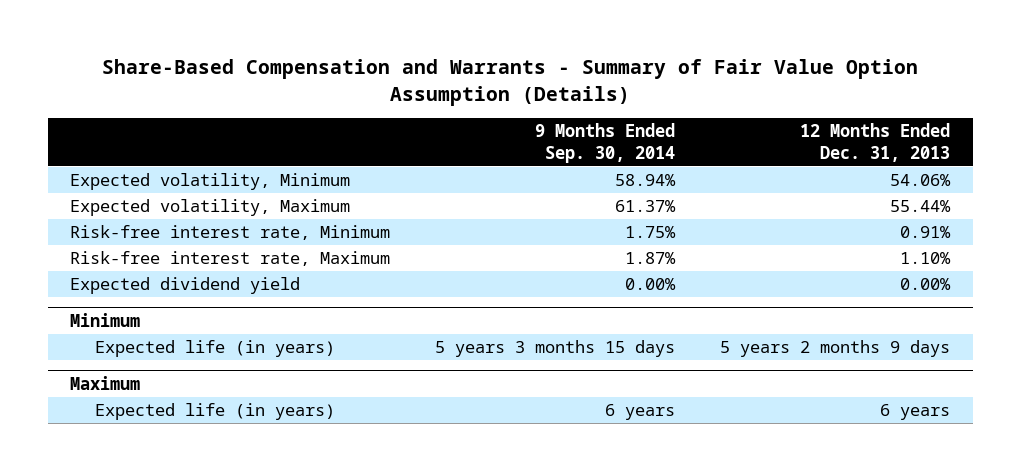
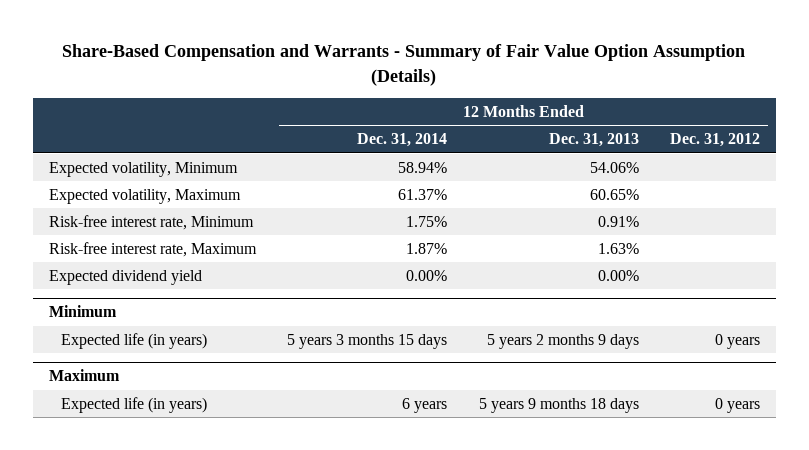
- | 9 Months Ended Sep. 30, 2014 | 12 Months Ended Dec. 31, 2013
+ | 12 Months Ended Dec. 31, 2014 | 12 Months Ended Dec. 31, 2013 | 12 Months Ended Dec. 31, 2012
- Expected volatility, Maximum | 61.37% | 55.44%
+ Expected volatility, Maximum | 61.37% | 60.65% |
- Risk-free interest rate, Maximum | 1.87% | 1.10%
+ Risk-free interest rate, Maximum | 1.87% | 1.63% |
@ Maximum
- Expected life (in years) | 6 years | 6 years
+ Expected life (in years) | 6 years | 5 years 9 months 18 days | 0 years

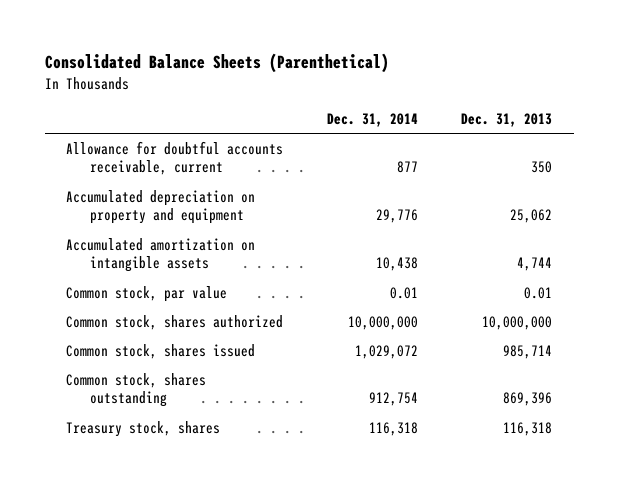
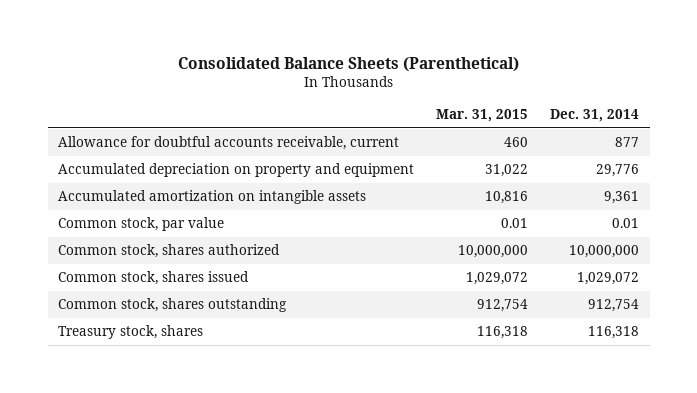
- | Dec. 31, 2014 | Dec. 31, 2013
+ | Mar. 31, 2015 | Dec. 31, 2014
- Accumulated amortization on intangible assets | 10,438 | 4,744
+ Accumulated amortization on intangible assets | 10,816 | 9,361

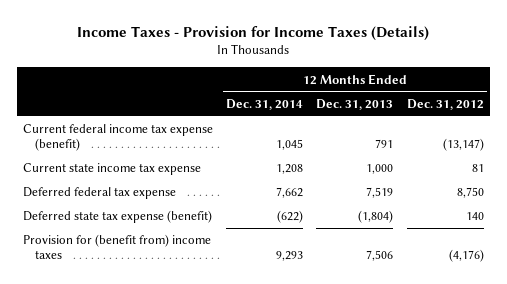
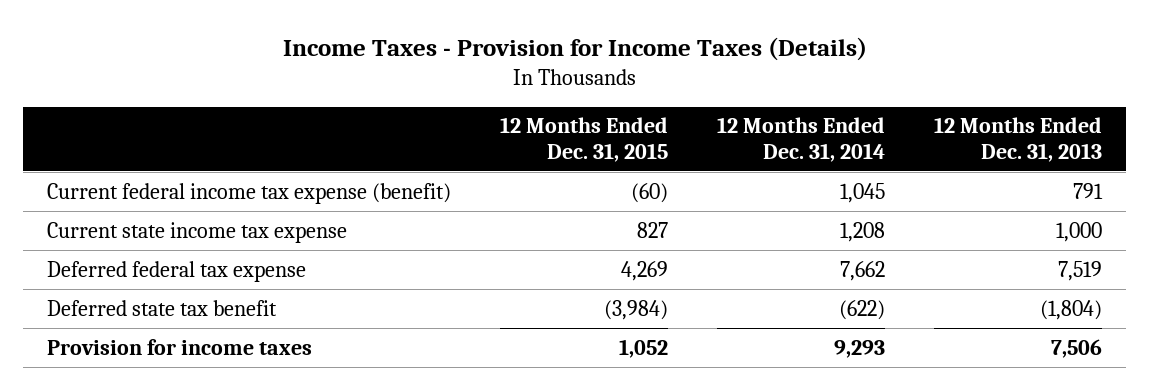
- | 12 Months Ended Dec. 31, 2014 | 12 Months Ended Dec. 31, 2013 | 12 Months Ended Dec. 31, 2012
+ | 12 Months Ended Dec. 31, 2015 | 12 Months Ended Dec. 31, 2014 | 12 Months Ended Dec. 31, 2013
- Deferred state tax expense (benefit) | (622) | (1,804) | 140
- Provision for (benefit from) income taxes | 9,293 | 7,506 | (4,176)
+ Deferred state tax benefit | (3,984) | (622) | (1,804)
+ Provision for income taxes | 1,052 | 9,293 | 7,506

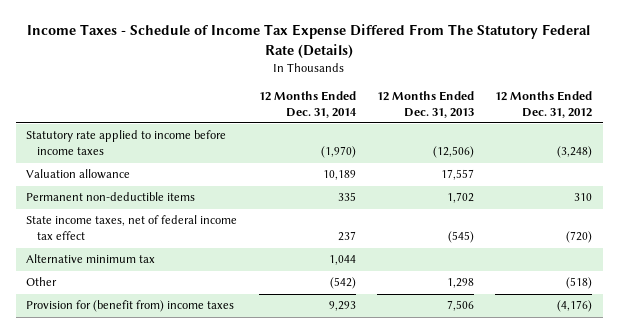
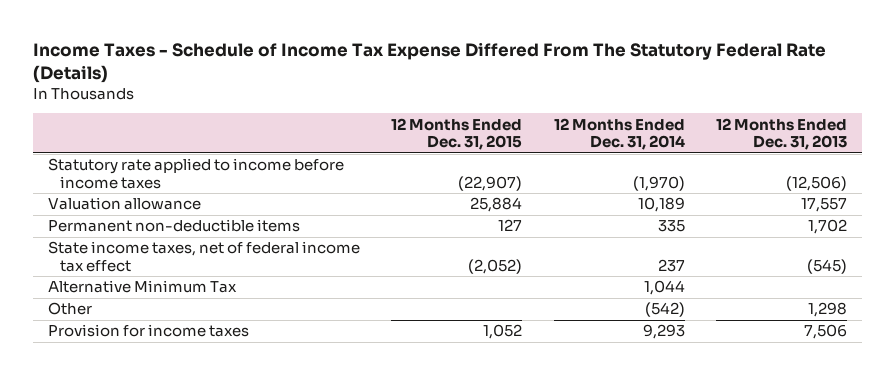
- | 12 Months Ended Dec. 31, 2014 | 12 Months Ended Dec. 31, 2013 | 12 Months Ended Dec. 31, 2012
+ | 12 Months Ended Dec. 31, 2015 | 12 Months Ended Dec. 31, 2014 | 12 Months Ended Dec. 31, 2013
- Alternative minimum tax | 1,044 | |
+ Alternative Minimum Tax | | 1,044 |
- Provision for (benefit from) income taxes | 9,293 | 7,506 | (4,176)
+ Provision for income taxes | 1,052 | 9,293 | 7,506

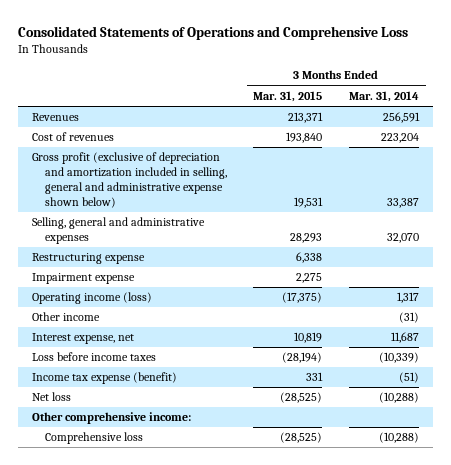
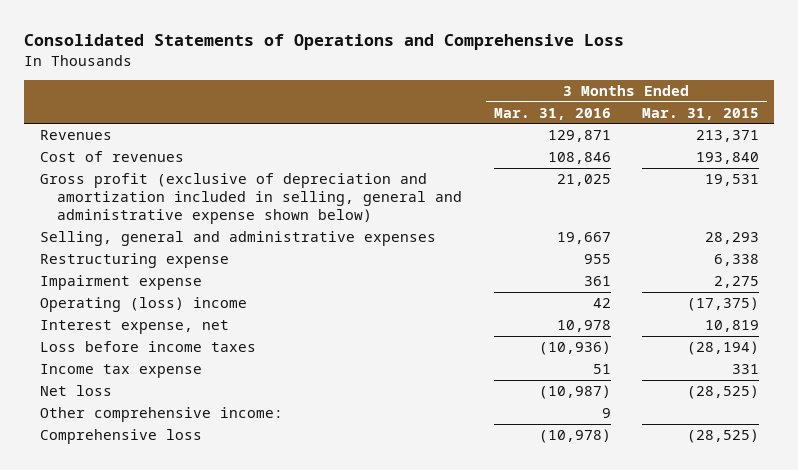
- | 3 Months Ended Mar. 31, 2015 | 3 Months Ended Mar. 31, 2014
+ | 3 Months Ended Mar. 31, 2016 | 3 Months Ended Mar. 31, 2015
- Operating income (loss) | (17,375) | 1,317
- Other income | | (31)
+ Operating (loss) income | 42 | (17,375)
- Income tax expense (benefit) | 331 | (51)
+ Income tax expense | 51 | 331

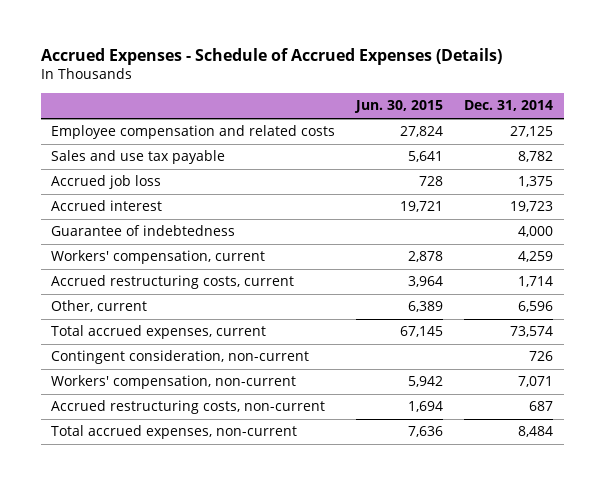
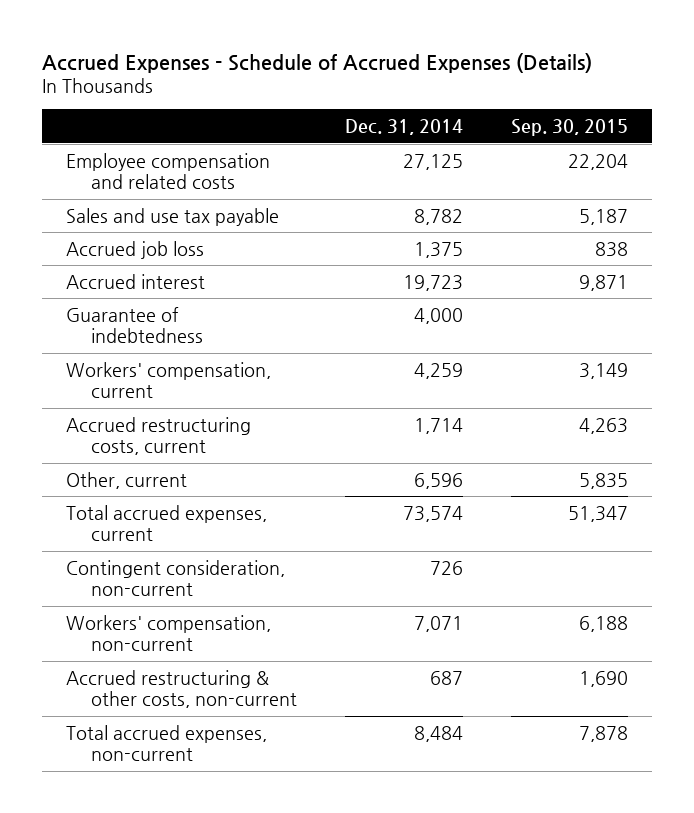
- | Jun. 30, 2015 | Dec. 31, 2014
+ | Dec. 31, 2014 | Sep. 30, 2015
- Accrued restructuring costs, non-current | 1,694 | 687
+ Accrued restructuring & other costs, non-current | 687 | 1,690

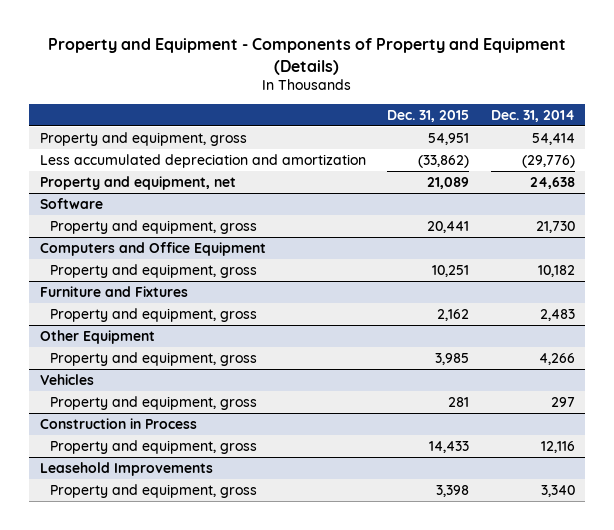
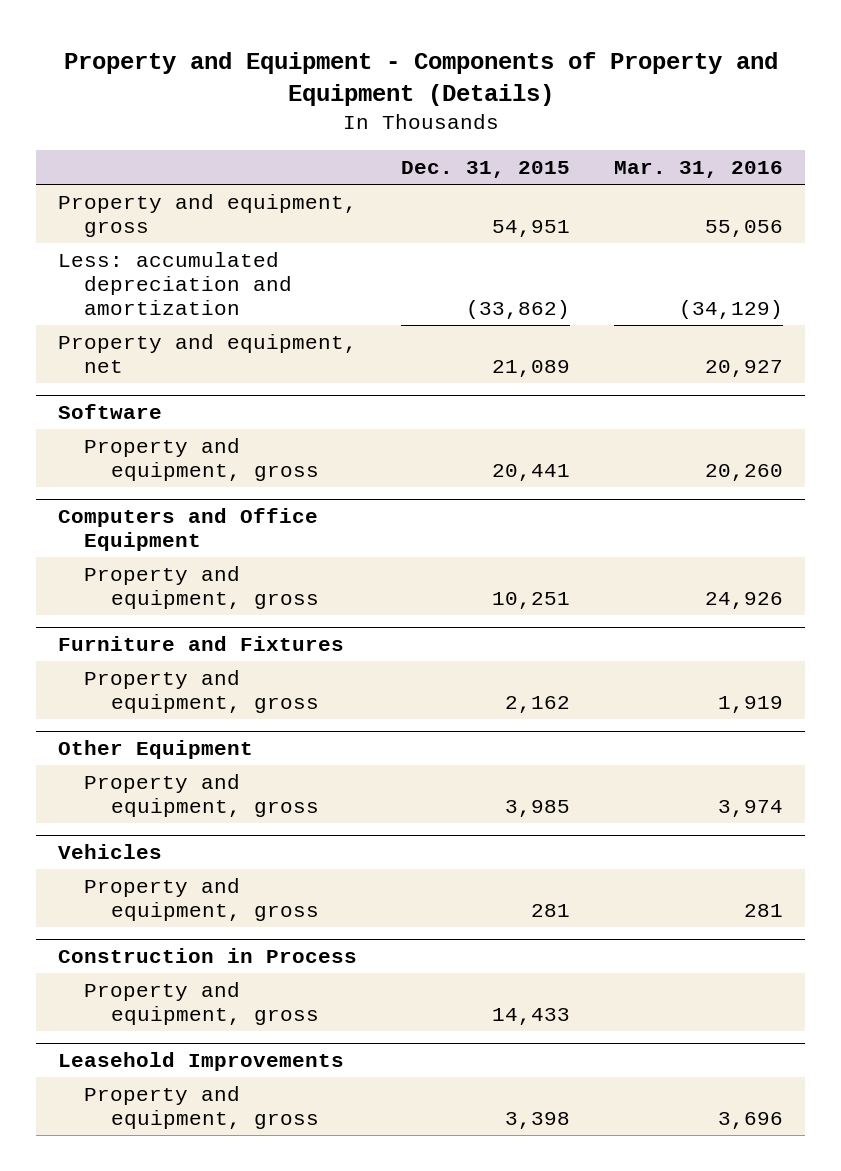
- | Dec. 31, 2015 | Dec. 31, 2014
+ | Dec. 31, 2015 | Mar. 31, 2016
- Less accumulated depreciation and amortization | (33,862) | (29,776)
+ Less: accumulated depreciation and amortization | (33,862) | (34,129)

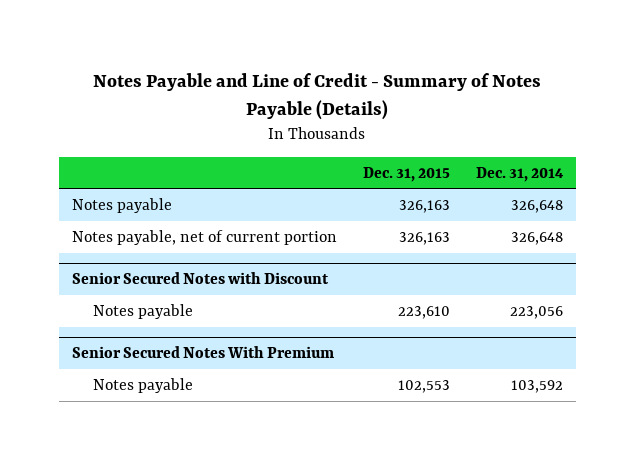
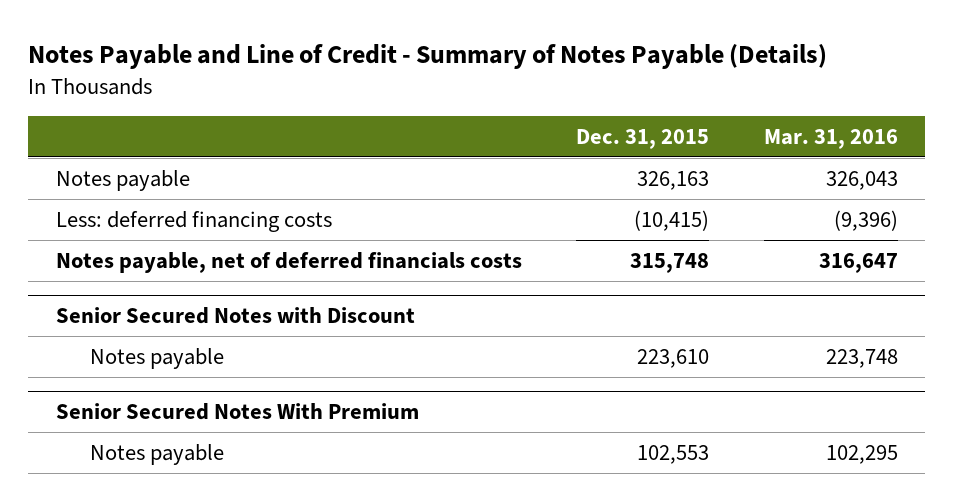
- | Dec. 31, 2015 | Dec. 31, 2014
+ | Dec. 31, 2015 | Mar. 31, 2016
- Notes payable, net of current portion | 326,163 | 326,648
+ Less: deferred financing costs | (10,415) | (9,396)
+ Notes payable, net of deferred financials costs | 315,748 | 316,647

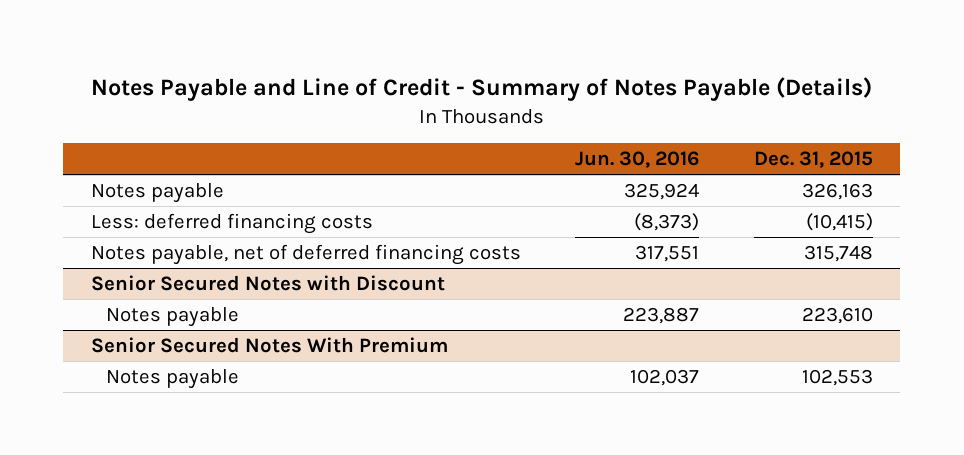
- | Dec. 31, 2015 | Mar. 31, 2016
+ | Jun. 30, 2016 | Dec. 31, 2015
- Notes payable, net of deferred financials costs | 315,748 | 316,647
+ Notes payable, net of deferred financing costs | 317,551 | 315,748

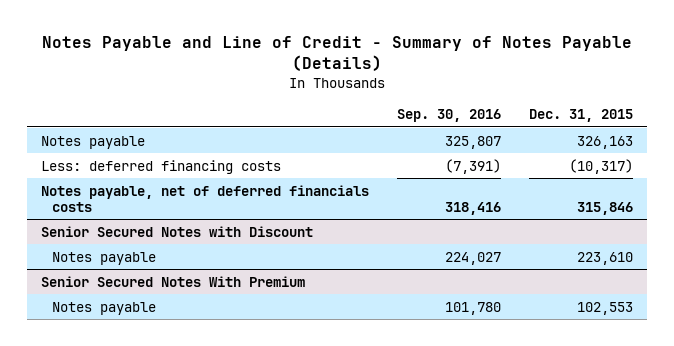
- | Jun. 30, 2016 | Dec. 31, 2015
+ | Sep. 30, 2016 | Dec. 31, 2015
- Less: deferred financing costs | (8,373) | (10,415)
- Notes payable, net of deferred financing costs | 317,551 | 315,748
+ Less: deferred financing costs | (7,391) | (10,317)
+ Notes payable, net of deferred financials costs | 318,416 | 315,846

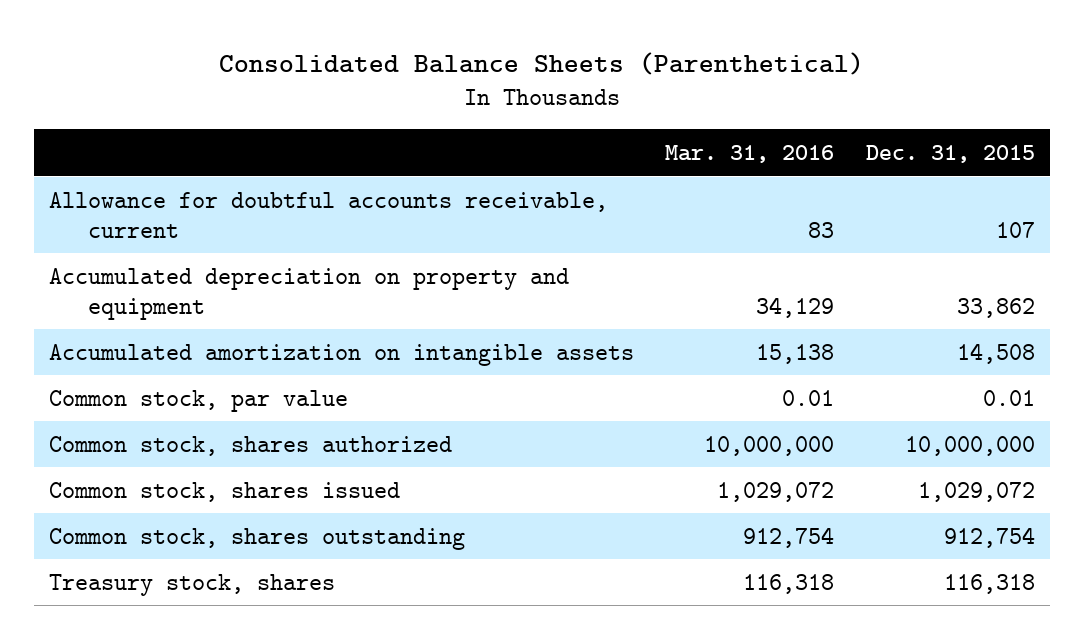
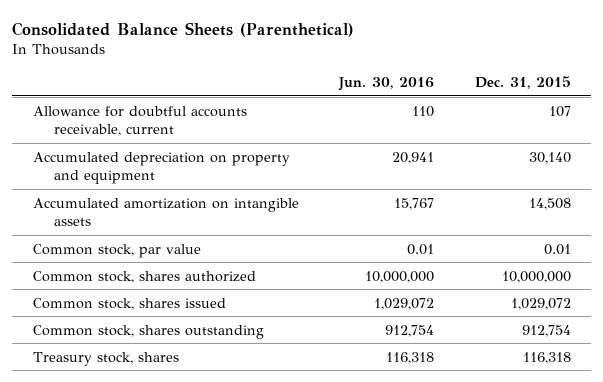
- | Mar. 31, 2016 | Dec. 31, 2015
+ | Jun. 30, 2016 | Dec. 31, 2015
- Accumulated depreciation on property and equipment | 34,129 | 33,862
+ Accumulated depreciation on property and equipment | 20,941 | 30,140

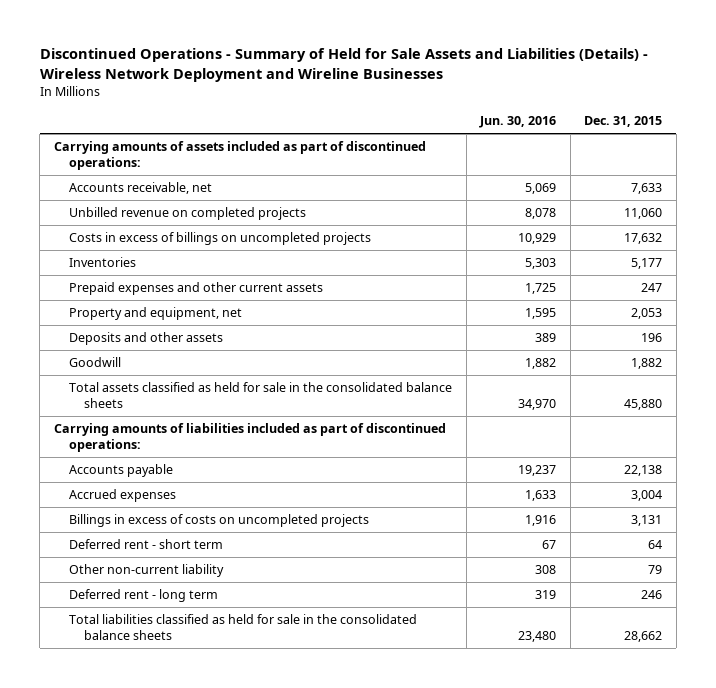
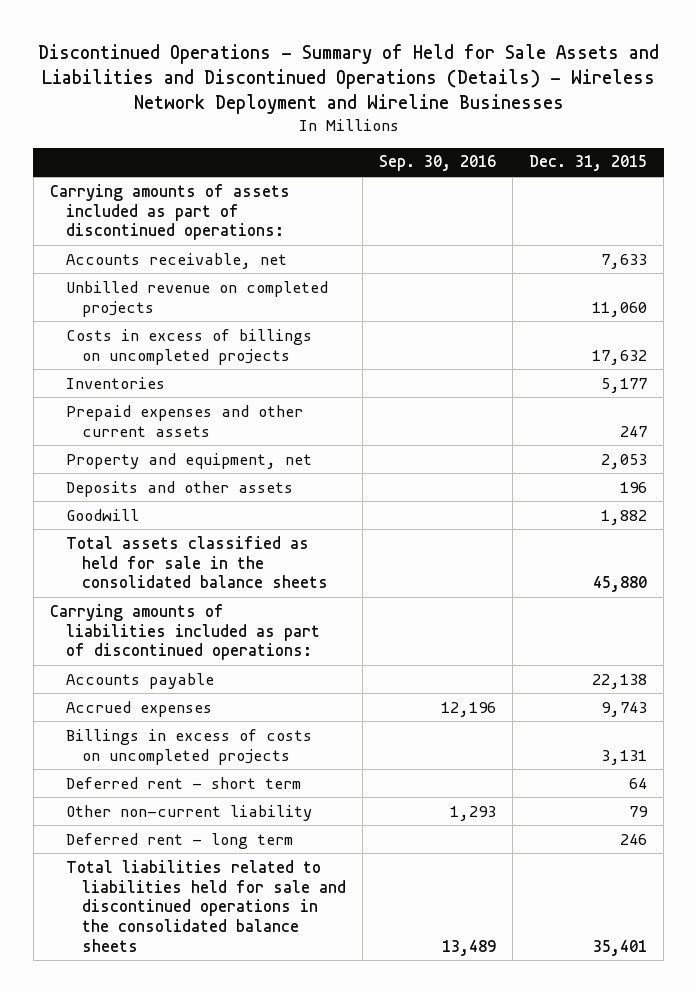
- Discontinued Operations - Summary of Held for Sale Assets and Liabilities (Details) - Wireless Network Deployment and Wireline Businesses
+ Discontinued Operations - Summary of Held for Sale Assets and Liabilities and Discontinued Operations (Details) - Wireless Network Deployment and Wireline Businesses
- | Jun. 30, 2016 | Dec. 31, 2015
+ | Sep. 30, 2016 | Dec. 31, 2015
- Accrued expenses | 1,633 | 3,004
+ Accrued expenses | 12,196 | 9,743
- Total liabilities classified as held for sale in the consolidated balance sheets | 23,480 | 28,662
+ Total liabilities related to liabilities held for sale and discontinued operations in the consolidated balance sheets | 13,489 | 35,401

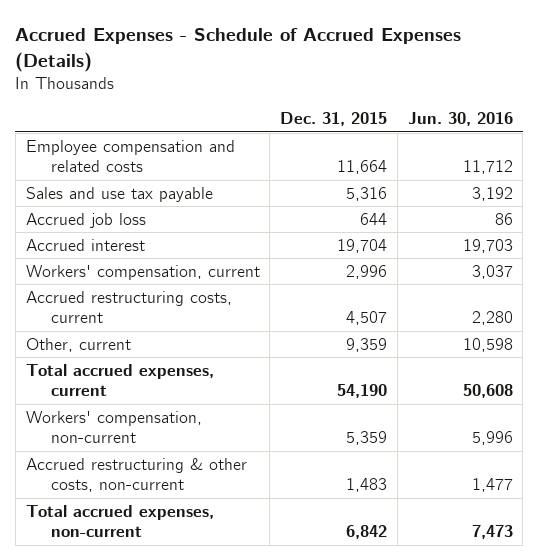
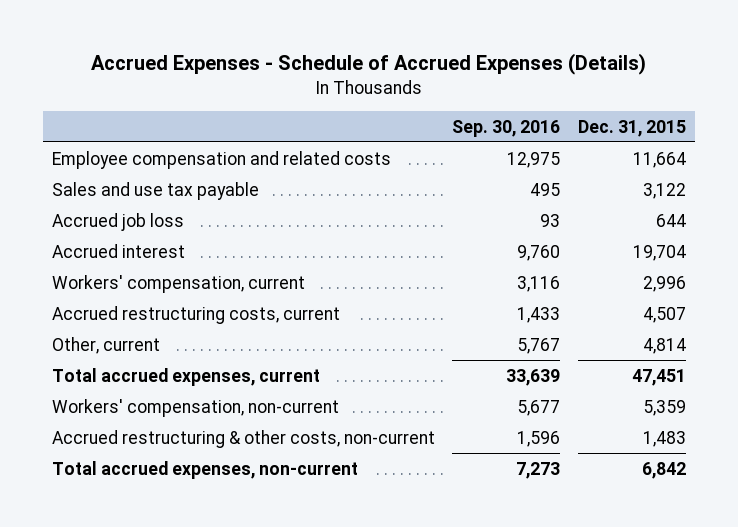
- | Dec. 31, 2015 | Jun. 30, 2016
+ | Sep. 30, 2016 | Dec. 31, 2015
- Sales and use tax payable | 5,316 | 3,192
+ Sales and use tax payable | 495 | 3,122
- Other, current | 9,359 | 10,598
- Total accrued expenses, current | 54,190 | 50,608
+ Other, current | 5,767 | 4,814
+ Total accrued expenses, current | 33,639 | 47,451

